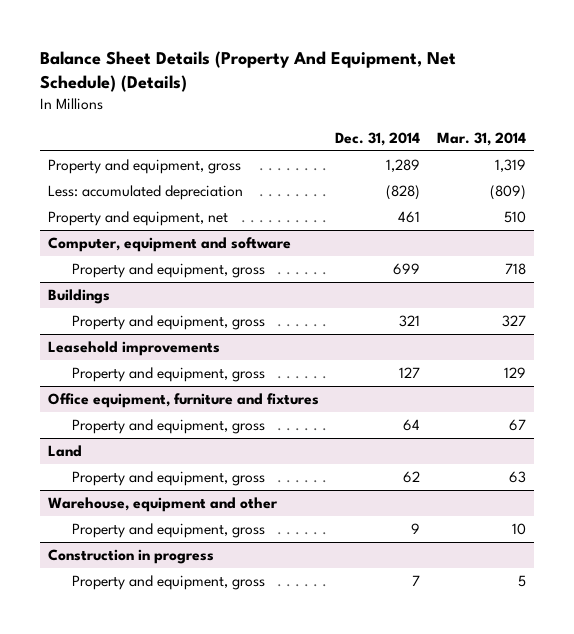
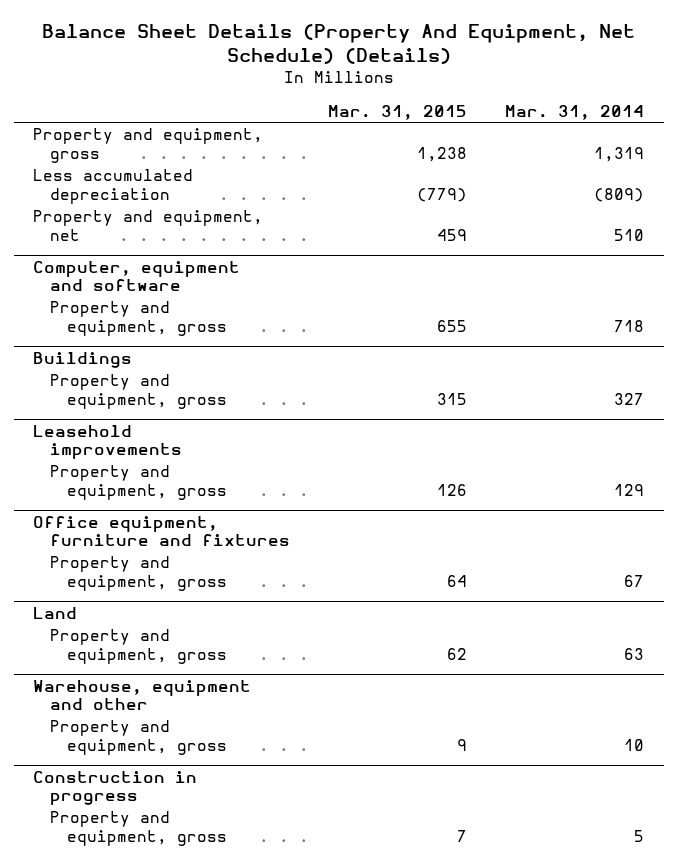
- | Dec. 31, 2014 | Mar. 31, 2014
+ | Mar. 31, 2015 | Mar. 31, 2014
- Less: accumulated depreciation | (828) | (809)
+ Less accumulated depreciation | (779) | (809)

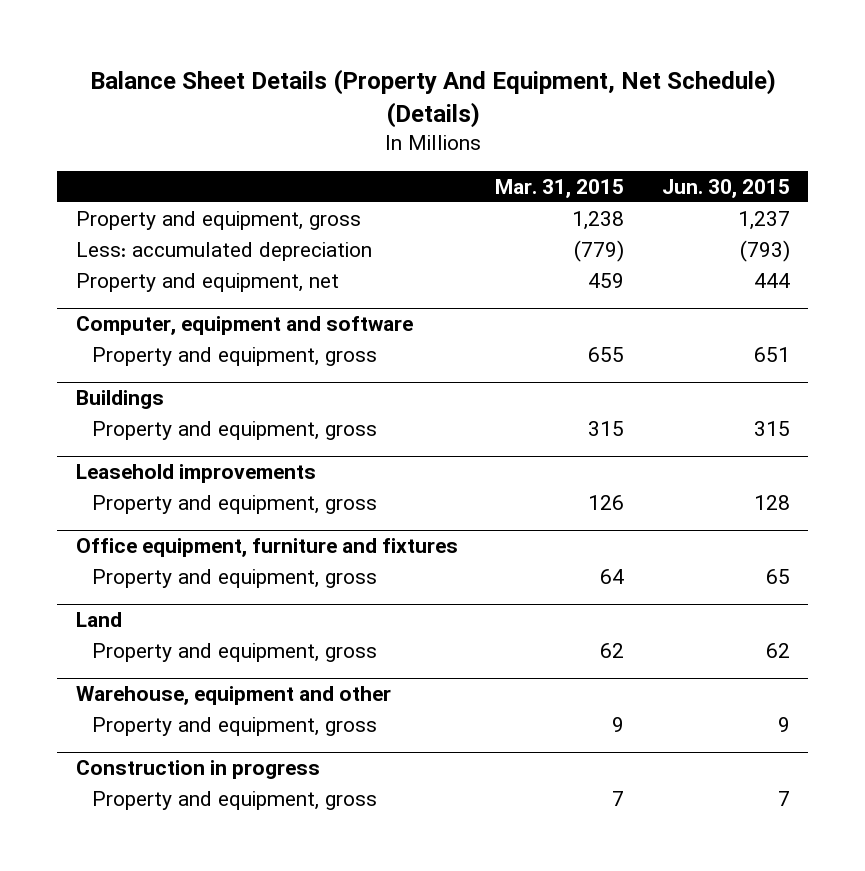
- | Mar. 31, 2015 | Mar. 31, 2014
+ | Mar. 31, 2015 | Jun. 30, 2015
- Less accumulated depreciation | (779) | (809)
+ Less: accumulated depreciation | (779) | (793)

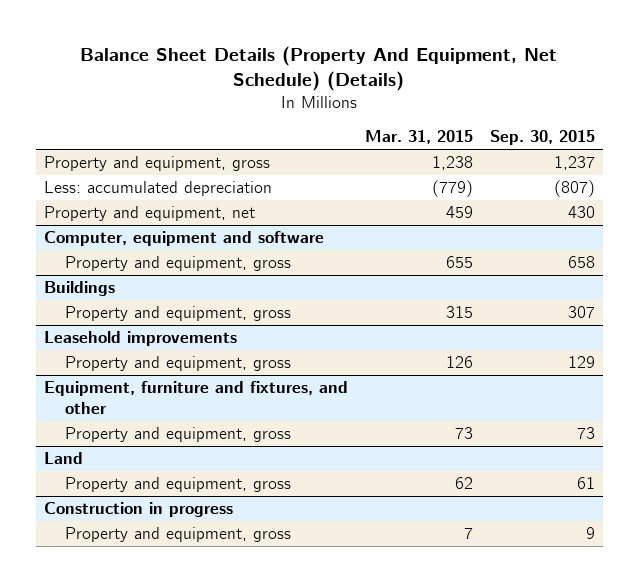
- | Mar. 31, 2015 | Jun. 30, 2015
+ | Mar. 31, 2015 | Sep. 30, 2015
- Office equipment, furniture and fixtures
- Property and equipment, gross | 64 | 65
+ Equipment, furniture and fixtures, and other
+ Property and equipment, gross | 73 | 73
- Warehouse, equipment and other
- Property and equipment, gross | 9 | 9

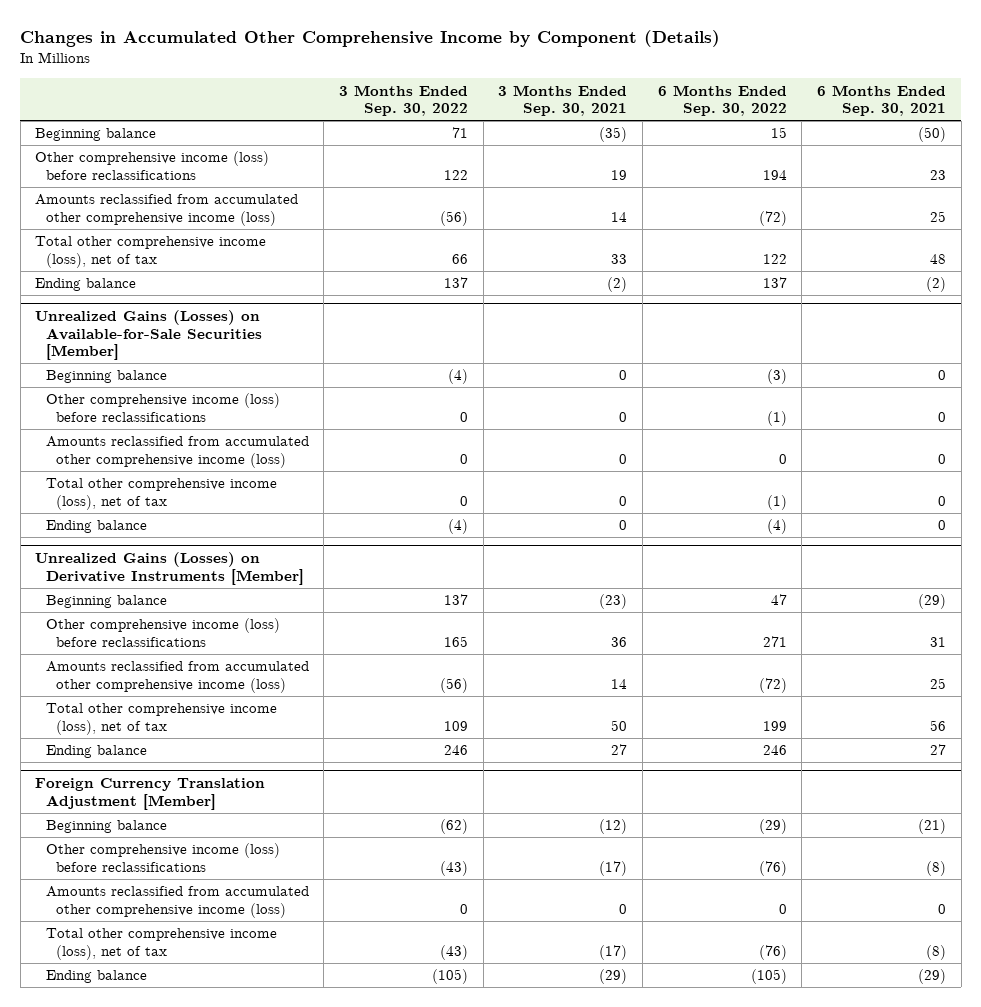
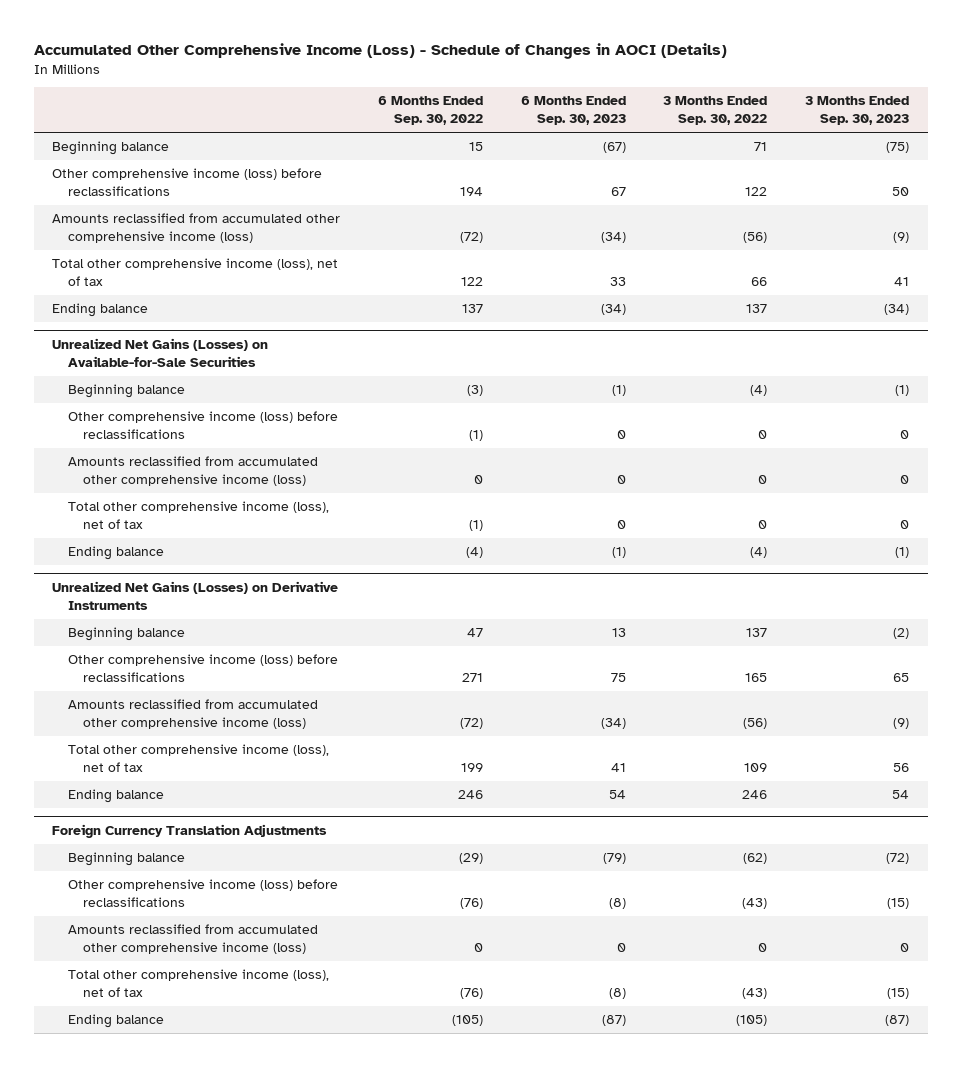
- Changes in Accumulated Other Comprehensive Income by Component (Details)
+ Accumulated Other Comprehensive Income (Loss) - Schedule of Changes in AOCI (Details)
- | 3 Months Ended Sep. 30, 2022 | 3 Months Ended Sep. 30, 2021 | 6 Months Ended Sep. 30, 2022 | 6 Months Ended Sep. 30, 2021
+ | 6 Months Ended Sep. 30, 2022 | 6 Months Ended Sep. 30, 2023 | 3 Months Ended Sep. 30, 2022 | 3 Months Ended Sep. 30, 2023
- Unrealized Gains (Losses) on Available-for-Sale Securities [Member]
+ Unrealized Net Gains (Losses) on Available-for-Sale Securities
- Unrealized Gains (Losses) on Derivative Instruments [Member]
+ Unrealized Net Gains (Losses) on Derivative Instruments
- Foreign Currency Translation Adjustment [Member]
+ Foreign Currency Translation Adjustments

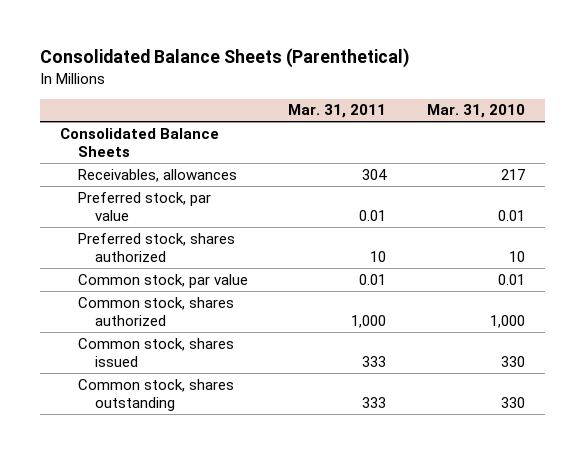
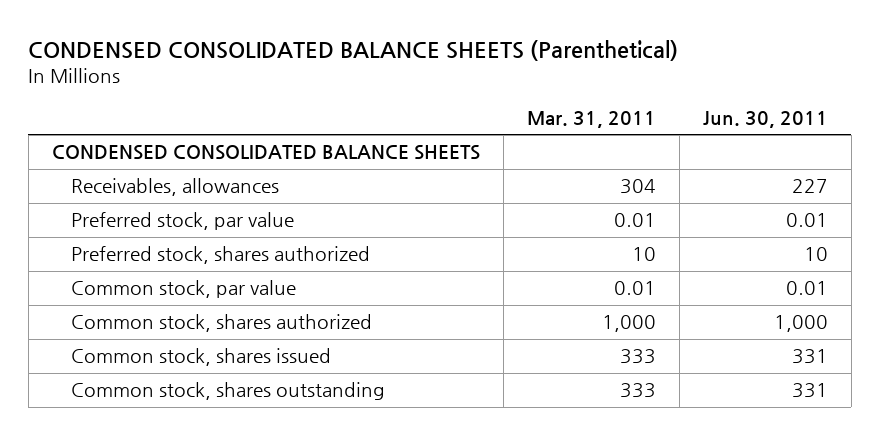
- Consolidated Balance Sheets (Parenthetical)
+ CONDENSED CONSOLIDATED BALANCE SHEETS (Parenthetical)
- | Mar. 31, 2011 | Mar. 31, 2010
+ | Mar. 31, 2011 | Jun. 30, 2011
- Consolidated Balance Sheets
+ CONDENSED CONSOLIDATED BALANCE SHEETS

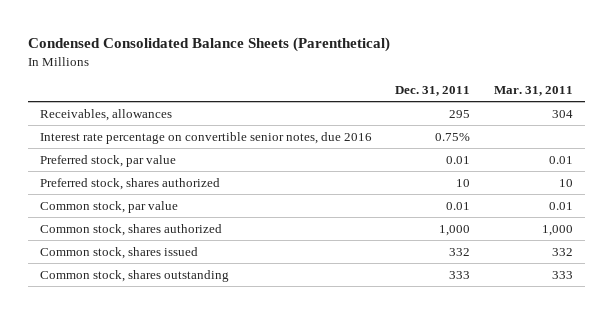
- CONDENSED CONSOLIDATED BALANCE SHEETS (Parenthetical)
+ Condensed Consolidated Balance Sheets (Parenthetical)
- | Mar. 31, 2011 | Jun. 30, 2011
+ | Dec. 31, 2011 | Mar. 31, 2011
- CONDENSED CONSOLIDATED BALANCE SHEETS
+ Interest rate percentage on convertible senior notes, due 2016 | 0.75% |
- Common stock, shares issued | 333 | 331
+ Common stock, shares issued | 332 | 332

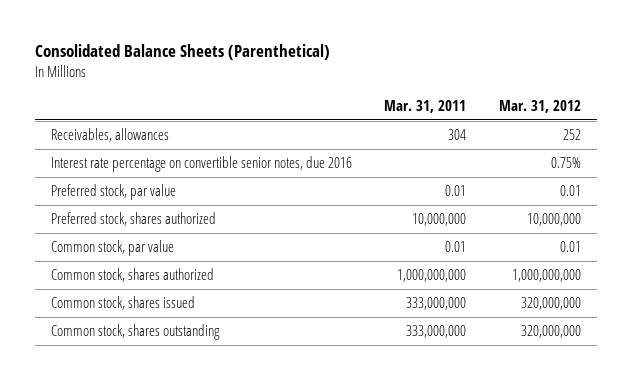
- Condensed Consolidated Balance Sheets (Parenthetical)
+ Consolidated Balance Sheets (Parenthetical)
- | Dec. 31, 2011 | Mar. 31, 2011
+ | Mar. 31, 2011 | Mar. 31, 2012
- Preferred stock, shares authorized | 10 | 10
+ Preferred stock, shares authorized | 10,000,000 | 10,000,000
- Common stock, shares authorized | 1,000 | 1,000
- Common stock, shares issued | 332 | 332
- Common stock, shares outstanding | 333 | 333
+ Common stock, shares authorized | 1,000,000,000 | 1,000,000,000
+ Common stock, shares issued | 333,000,000 | 320,000,000
+ Common stock, shares outstanding | 333,000,000 | 320,000,000

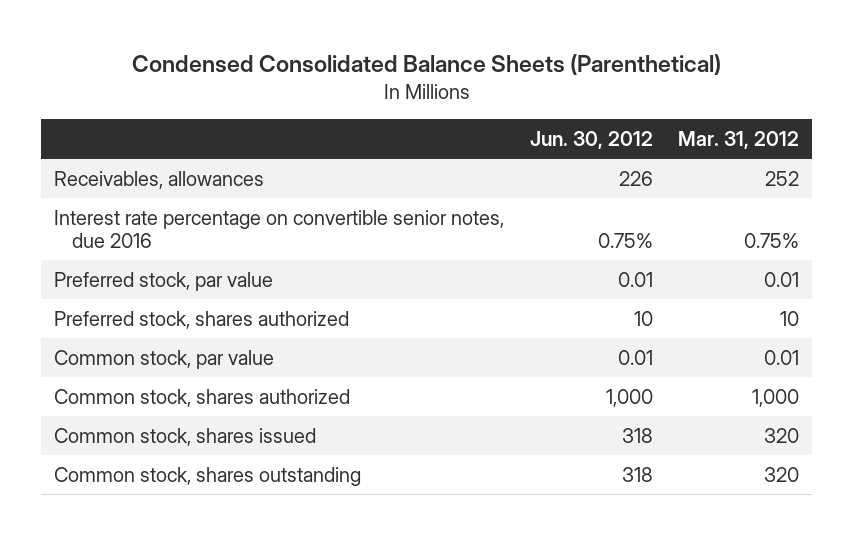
- Consolidated Balance Sheets (Parenthetical)
+ Condensed Consolidated Balance Sheets (Parenthetical)
- | Mar. 31, 2011 | Mar. 31, 2012
+ | Jun. 30, 2012 | Mar. 31, 2012
- Preferred stock, shares authorized | 10,000,000 | 10,000,000
+ Preferred stock, shares authorized | 10 | 10
- Common stock, shares authorized | 1,000,000,000 | 1,000,000,000
- Common stock, shares issued | 333,000,000 | 320,000,000
- Common stock, shares outstanding | 333,000,000 | 320,000,000
+ Common stock, shares authorized | 1,000 | 1,000
+ Common stock, shares issued | 318 | 320
+ Common stock, shares outstanding | 318 | 320

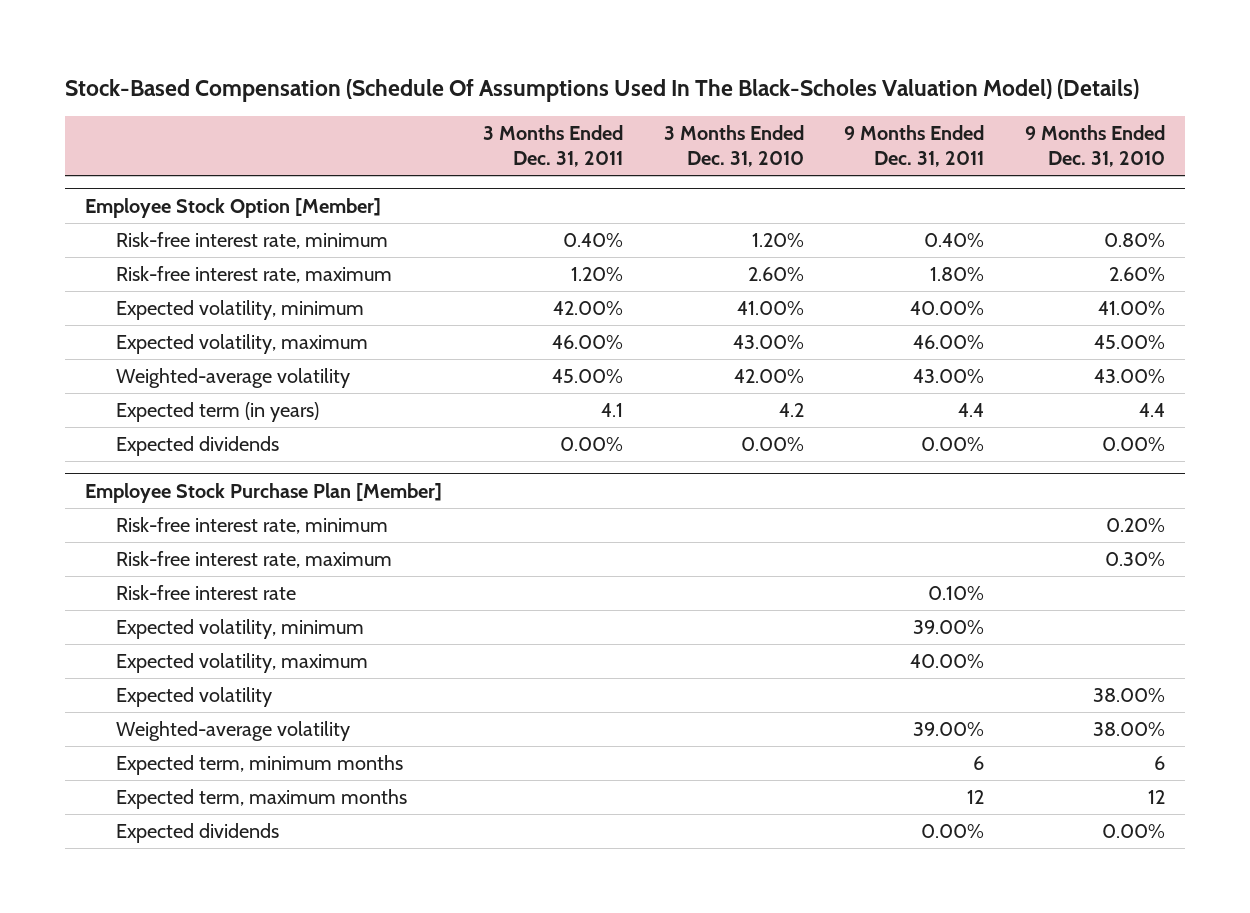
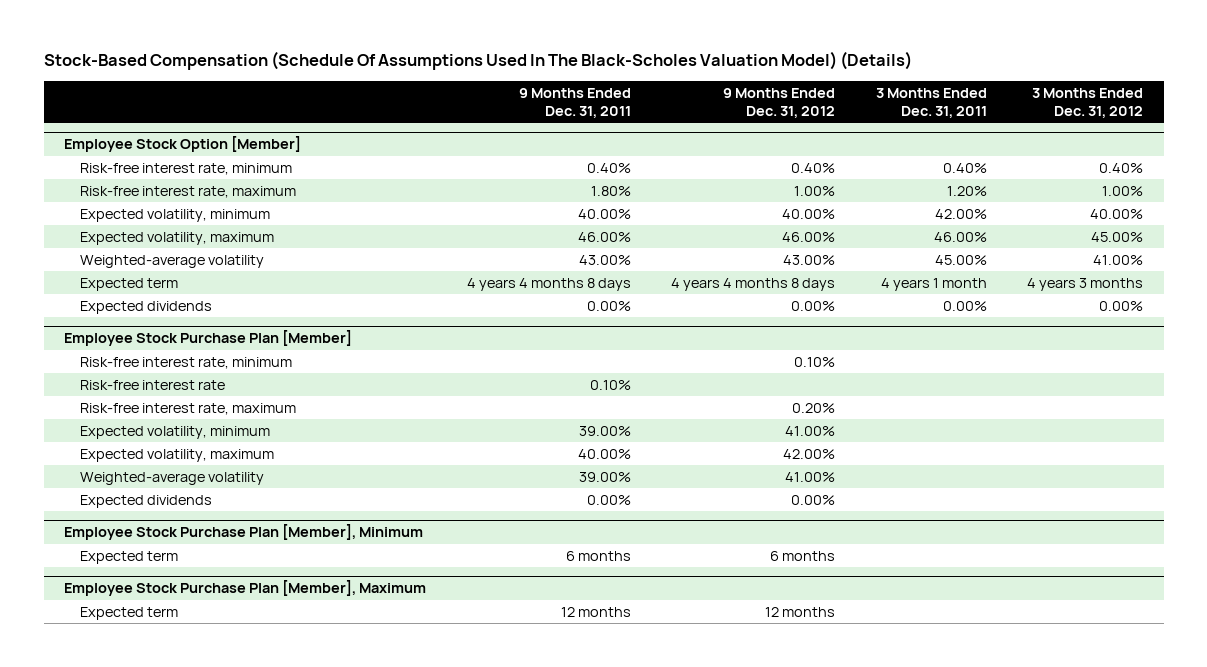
- | 3 Months Ended Dec. 31, 2011 | 3 Months Ended Dec. 31, 2010 | 9 Months Ended Dec. 31, 2011 | 9 Months Ended Dec. 31, 2010
+ | 9 Months Ended Dec. 31, 2011 | 9 Months Ended Dec. 31, 2012 | 3 Months Ended Dec. 31, 2011 | 3 Months Ended Dec. 31, 2012
@ Employee Stock Option [Member]
- Expected term (in years) | 4.1 | 4.2 | 4.4 | 4.4
+ Expected term | 4 years 4 months 8 days | 4 years 4 months 8 days | 4 years 1 month | 4 years 3 months
@ Employee Stock Purchase Plan [Member]
moved down: Risk-free interest rate, maximum | | 0.20% | |
- Expected volatility | | | | 38.00%
- Expected term, minimum months | | | 6 | 6
- Expected term, maximum months | | | 12 | 12
+ Employee Stock Purchase Plan [Member], Minimum
+ Expected term | 6 months | 6 months | |
+ Employee Stock Purchase Plan [Member], Maximum
+ Expected term | 12 months | 12 months | |

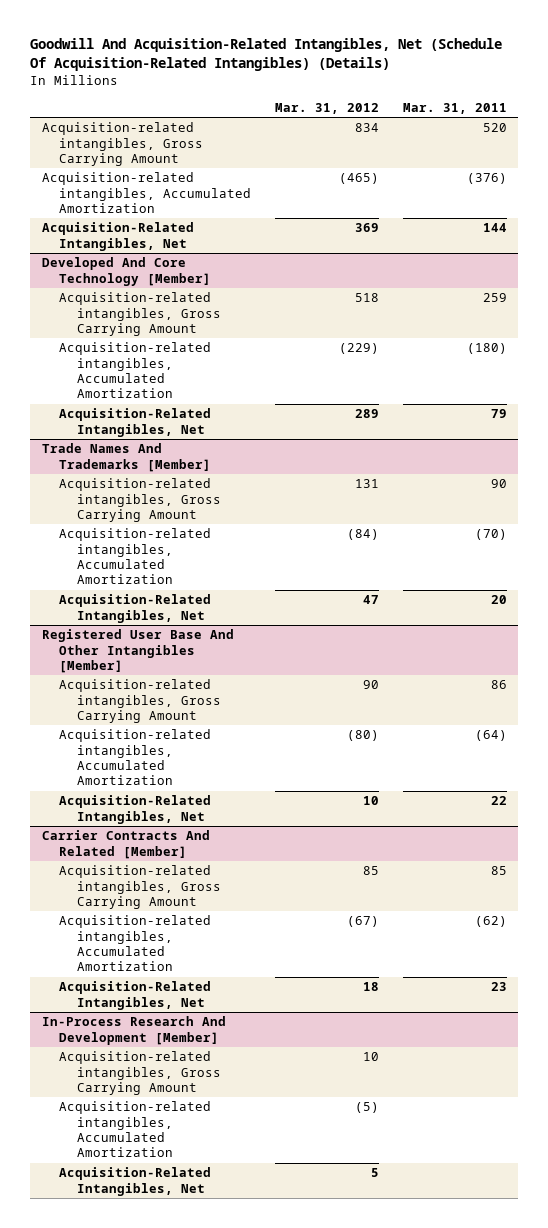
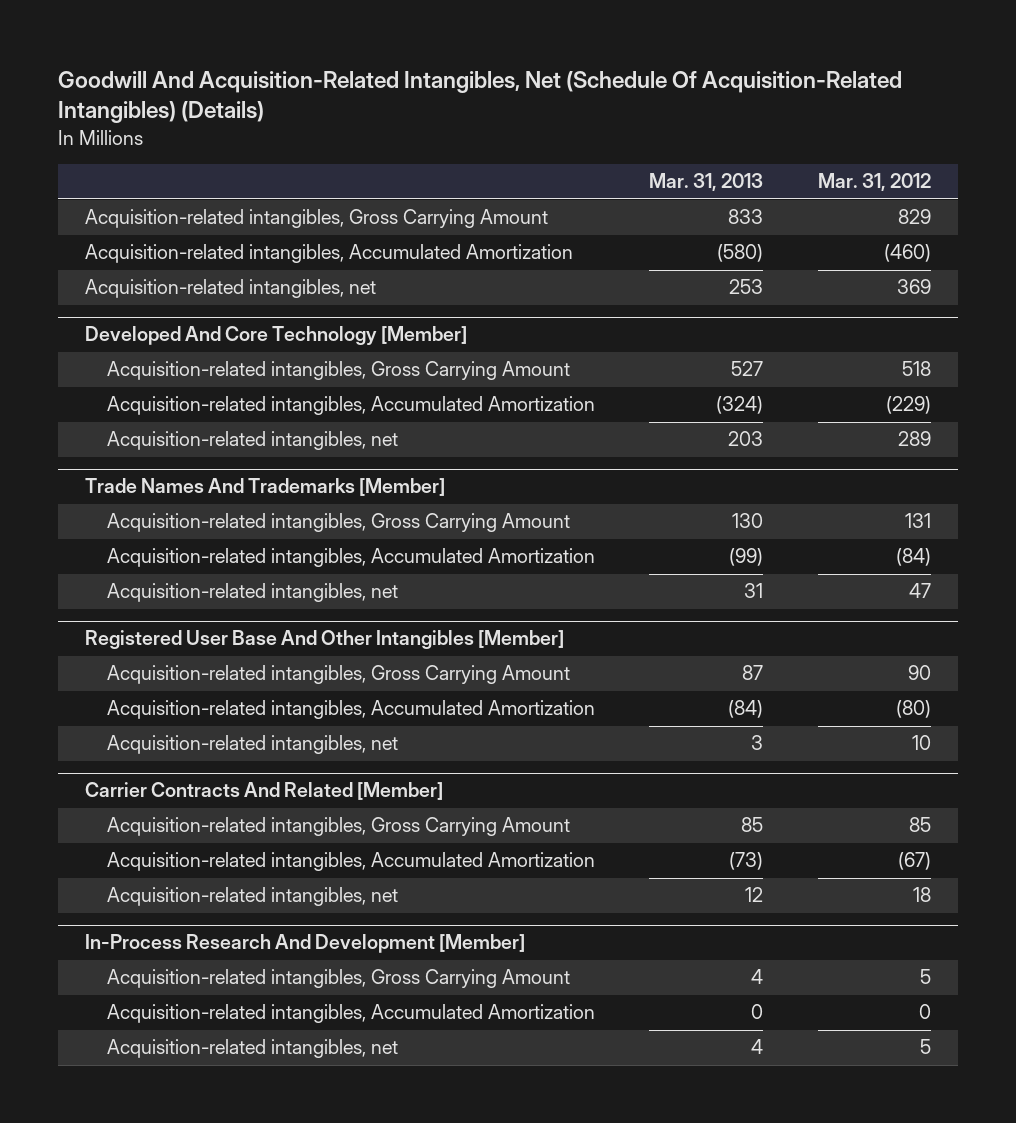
- | Mar. 31, 2012 | Mar. 31, 2011
+ | Mar. 31, 2013 | Mar. 31, 2012
- Acquisition-related intangibles, Gross Carrying Amount | 834 | 520
- Acquisition-related intangibles, Accumulated Amortization | (465) | (376)
- Acquisition-Related Intangibles, Net | 369 | 144
+ Acquisition-related intangibles, Gross Carrying Amount | 833 | 829
+ Acquisition-related intangibles, Accumulated Amortization | (580) | (460)
+ Acquisition-related intangibles, net | 253 | 369
@ Developed And Core Technology [Member]
- Acquisition-Related Intangibles, Net | 289 | 79
+ Acquisition-related intangibles, net | 203 | 289
@ Trade Names And Trademarks [Member]
- Acquisition-Related Intangibles, Net | 47 | 20
+ Acquisition-related intangibles, net | 31 | 47
@ Registered User Base And Other Intangibles [Member]
- Acquisition-Related Intangibles, Net | 10 | 22
+ Acquisition-related intangibles, net | 3 | 10
@ Carrier Contracts And Related [Member]
- Acquisition-Related Intangibles, Net | 18 | 23
+ Acquisition-related intangibles, net | 12 | 18
@ In-Process Research And Development [Member]
- Acquisition-related intangibles, Gross Carrying Amount | 10 |
- Acquisition-related intangibles, Accumulated Amortization | (5) |
- Acquisition-Related Intangibles, Net | 5 |
+ Acquisition-related intangibles, Gross Carrying Amount | 4 | 5
+ Acquisition-related intangibles, Accumulated Amortization | 0 | 0
+ Acquisition-related intangibles, net | 4 | 5

